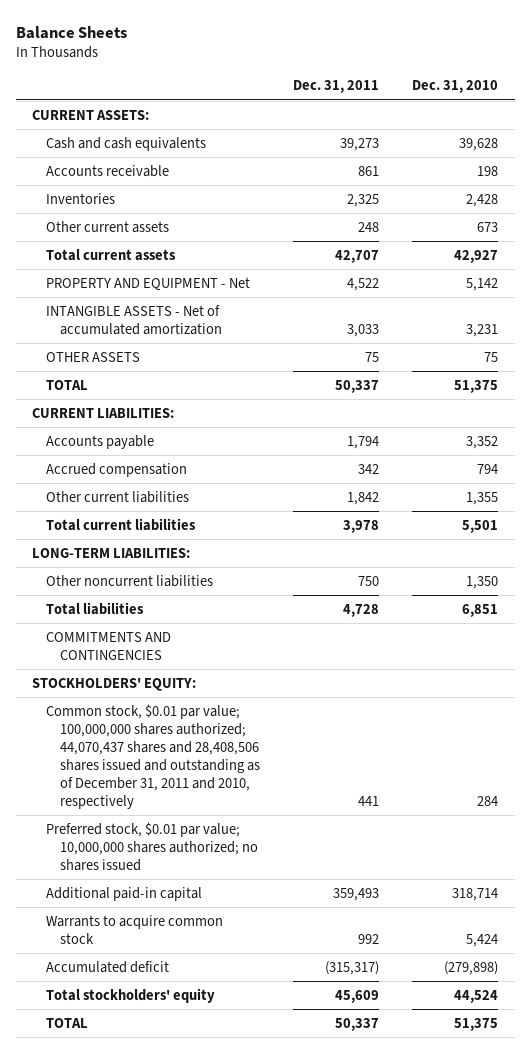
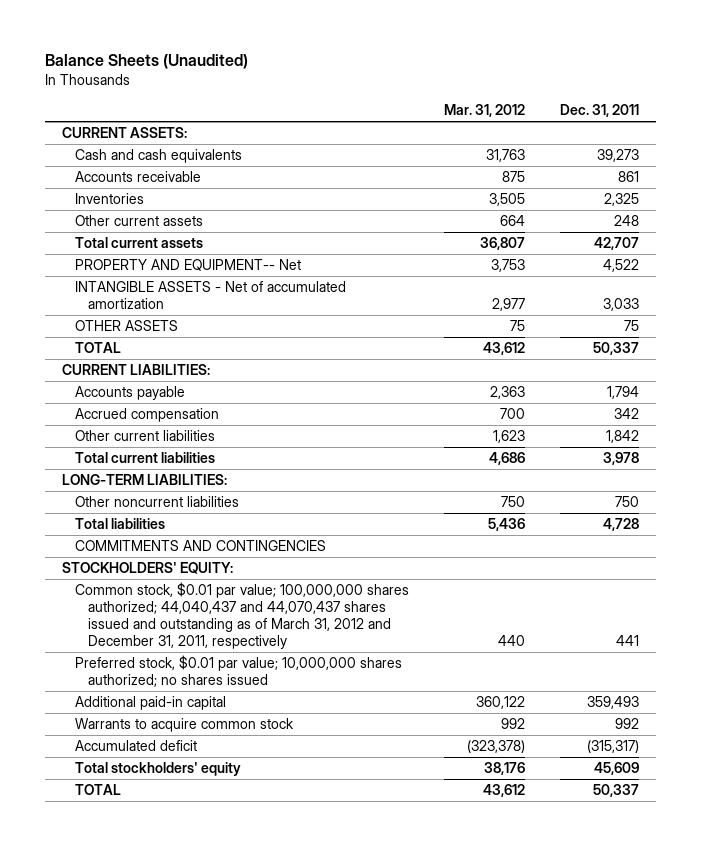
- Balance Sheets
+ Balance Sheets (Unaudited)
- | Dec. 31, 2011 | Dec. 31, 2010
+ | Mar. 31, 2012 | Dec. 31, 2011
- PROPERTY AND EQUIPMENT - Net | 4,522 | 5,142
+ PROPERTY AND EQUIPMENT-- Net | 3,753 | 4,522
- Common stock, $0.01 par value; 100,000,000 shares authorized; 44,070,437 shares and 28,408,506 shares issued and outstanding as of December 31, 2011 and 2010, respectively | 441 | 284
+ Common stock, $0.01 par value; 100,000,000 shares authorized; 44,040,437 and 44,070,437 shares issued and outstanding as of March 31, 2012 and December 31, 2011, respectively | 440 | 441

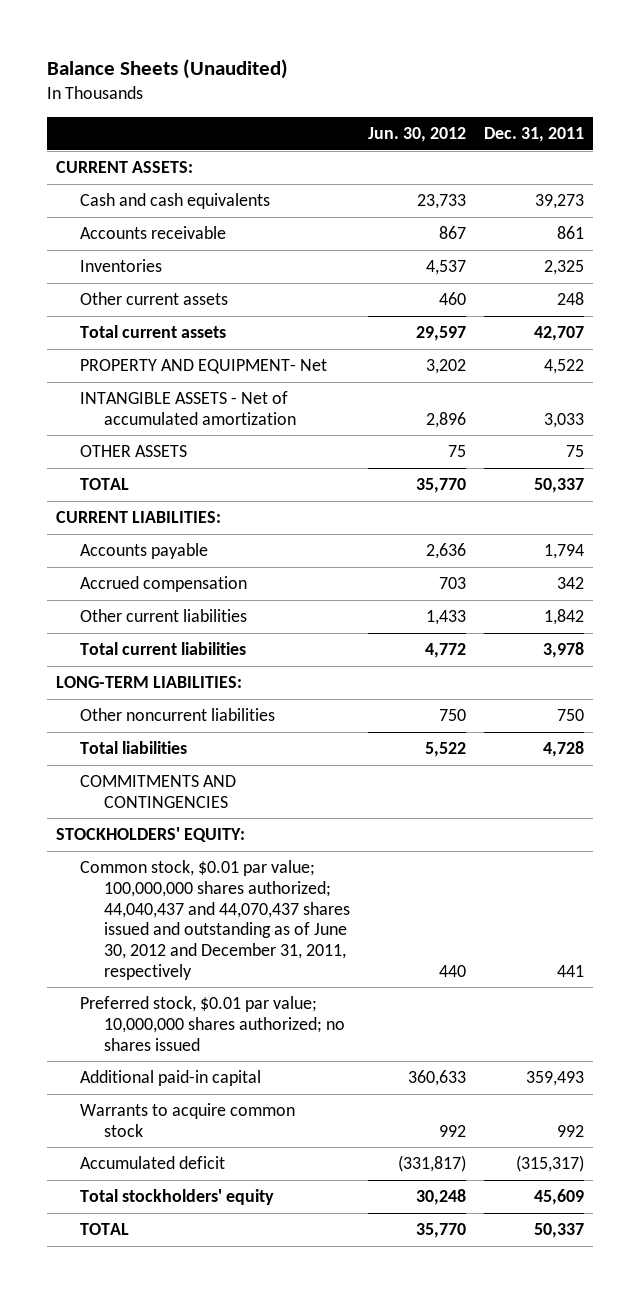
- | Mar. 31, 2012 | Dec. 31, 2011
+ | Jun. 30, 2012 | Dec. 31, 2011
- PROPERTY AND EQUIPMENT-- Net | 3,753 | 4,522
+ PROPERTY AND EQUIPMENT- Net | 3,202 | 4,522
- Common stock, $0.01 par value; 100,000,000 shares authorized; 44,040,437 and 44,070,437 shares issued and outstanding as of March 31, 2012 and December 31, 2011, respectively | 440 | 441
+ Common stock, $0.01 par value; 100,000,000 shares authorized; 44,040,437 and 44,070,437 shares issued and outstanding as of June 30, 2012 and December 31, 2011, respectively | 440 | 441

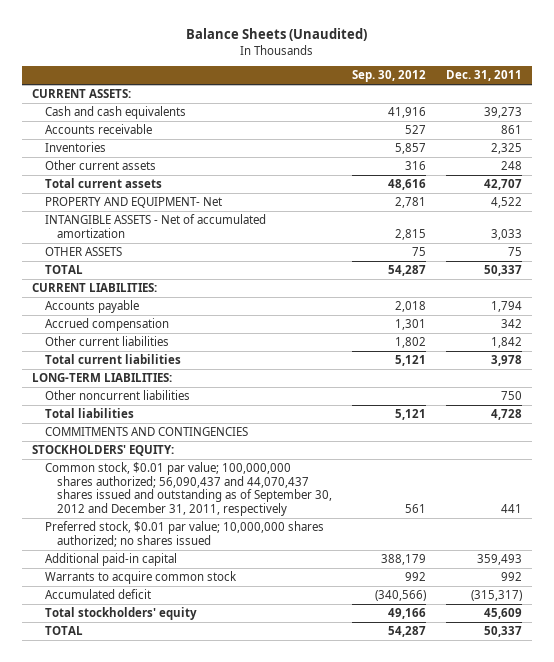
- | Jun. 30, 2012 | Dec. 31, 2011
+ | Sep. 30, 2012 | Dec. 31, 2011
- Common stock, $0.01 par value; 100,000,000 shares authorized; 44,040,437 and 44,070,437 shares issued and outstanding as of June 30, 2012 and December 31, 2011, respectively | 440 | 441
+ Common stock, $0.01 par value; 100,000,000 shares authorized; 56,090,437 and 44,070,437 shares issued and outstanding as of September 30, 2012 and December 31, 2011, respectively | 561 | 441

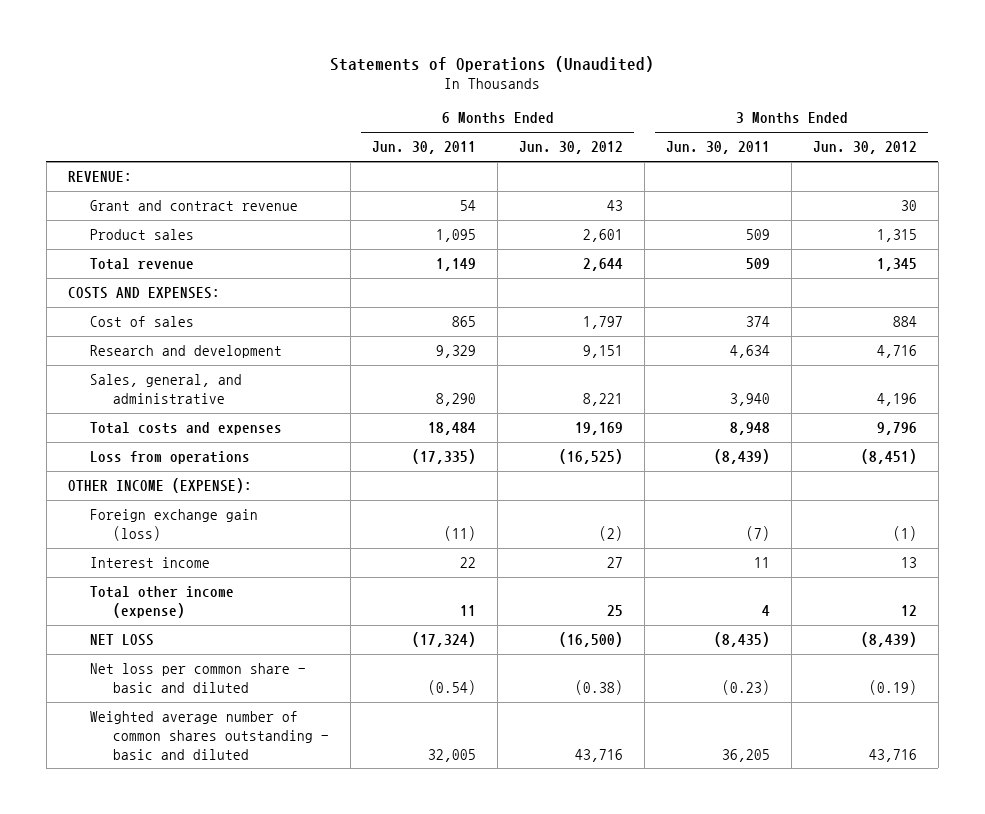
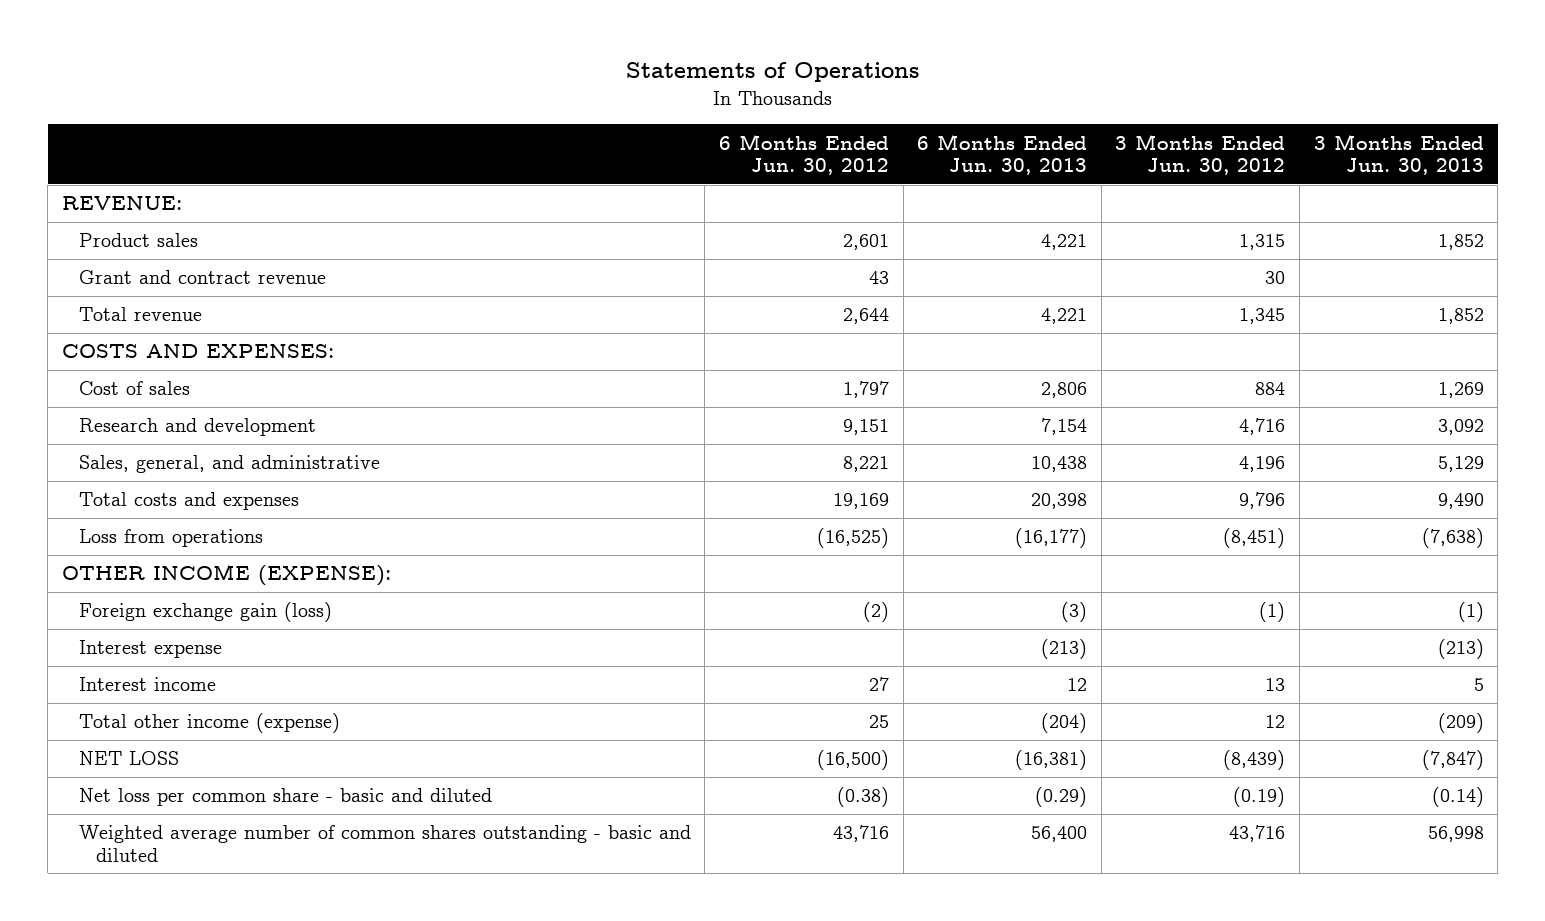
- Statements of Operations (Unaudited)
+ Statements of Operations
- | 6 Months Ended Jun. 30, 2011 | 6 Months Ended Jun. 30, 2012 | 3 Months Ended Jun. 30, 2011 | 3 Months Ended Jun. 30, 2012
+ | 6 Months Ended Jun. 30, 2012 | 6 Months Ended Jun. 30, 2013 | 3 Months Ended Jun. 30, 2012 | 3 Months Ended Jun. 30, 2013
moved down: Grant and contract revenue | 43 | | 30 |
+ Interest expense | | (213) | | (213)

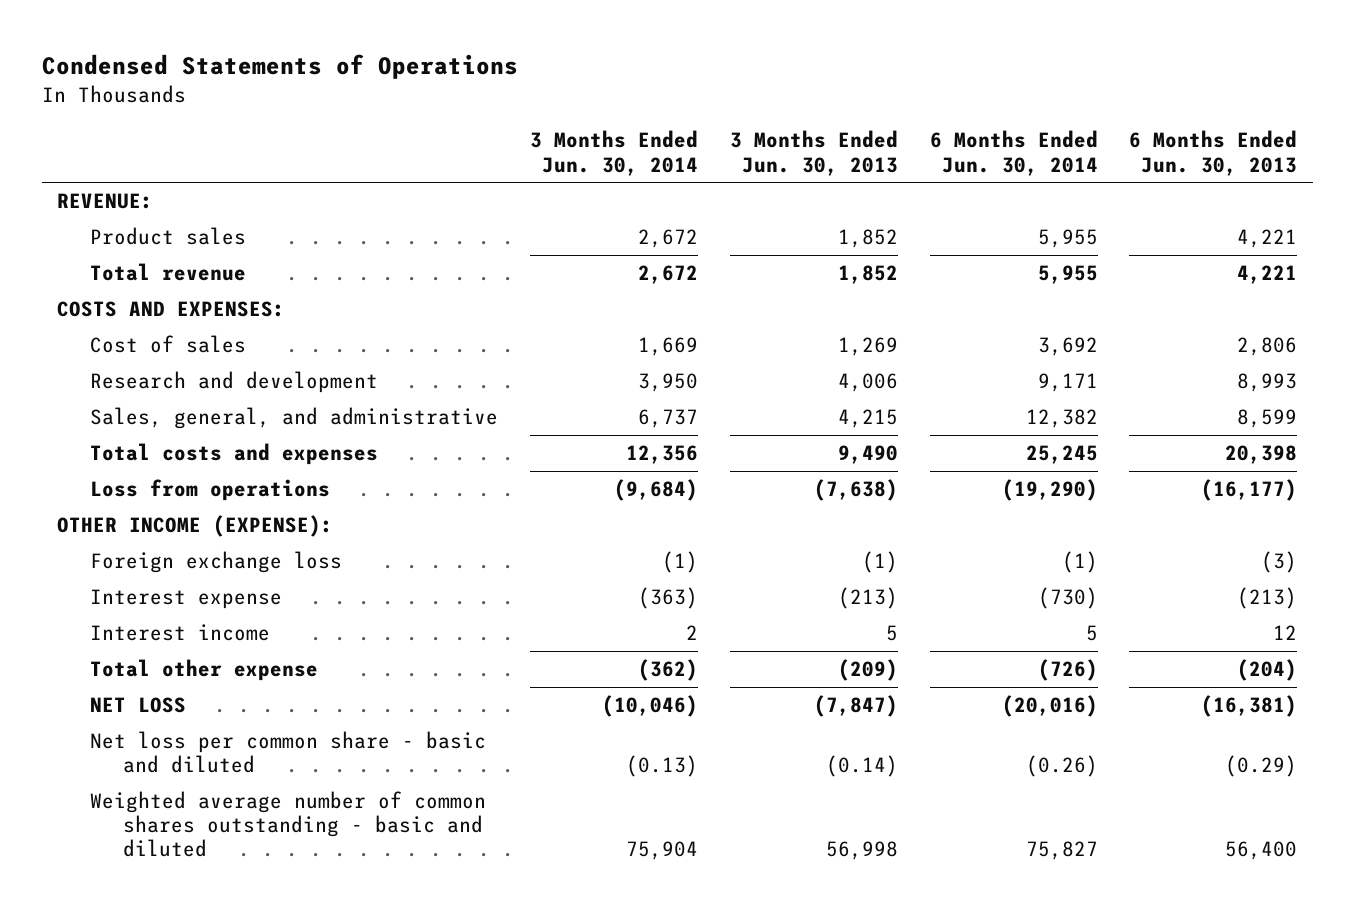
- Statements of Operations
+ Condensed Statements of Operations
- | 6 Months Ended Jun. 30, 2012 | 6 Months Ended Jun. 30, 2013 | 3 Months Ended Jun. 30, 2012 | 3 Months Ended Jun. 30, 2013
+ | 3 Months Ended Jun. 30, 2014 | 3 Months Ended Jun. 30, 2013 | 6 Months Ended Jun. 30, 2014 | 6 Months Ended Jun. 30, 2013
- Grant and contract revenue | 43 | | 30 |
- Research and development | 9,151 | 7,154 | 4,716 | 3,092
- Sales, general, and administrative | 8,221 | 10,438 | 4,196 | 5,129
+ Research and development | 3,950 | 4,006 | 9,171 | 8,993
+ Sales, general, and administrative | 6,737 | 4,215 | 12,382 | 8,599
- Foreign exchange gain (loss) | (2) | (3) | (1) | (1)
+ Foreign exchange loss | (1) | (1) | (1) | (3)
- Total other income (expense) | 25 | (204) | 12 | (209)
+ Total other expense | (362) | (209) | (726) | (204)

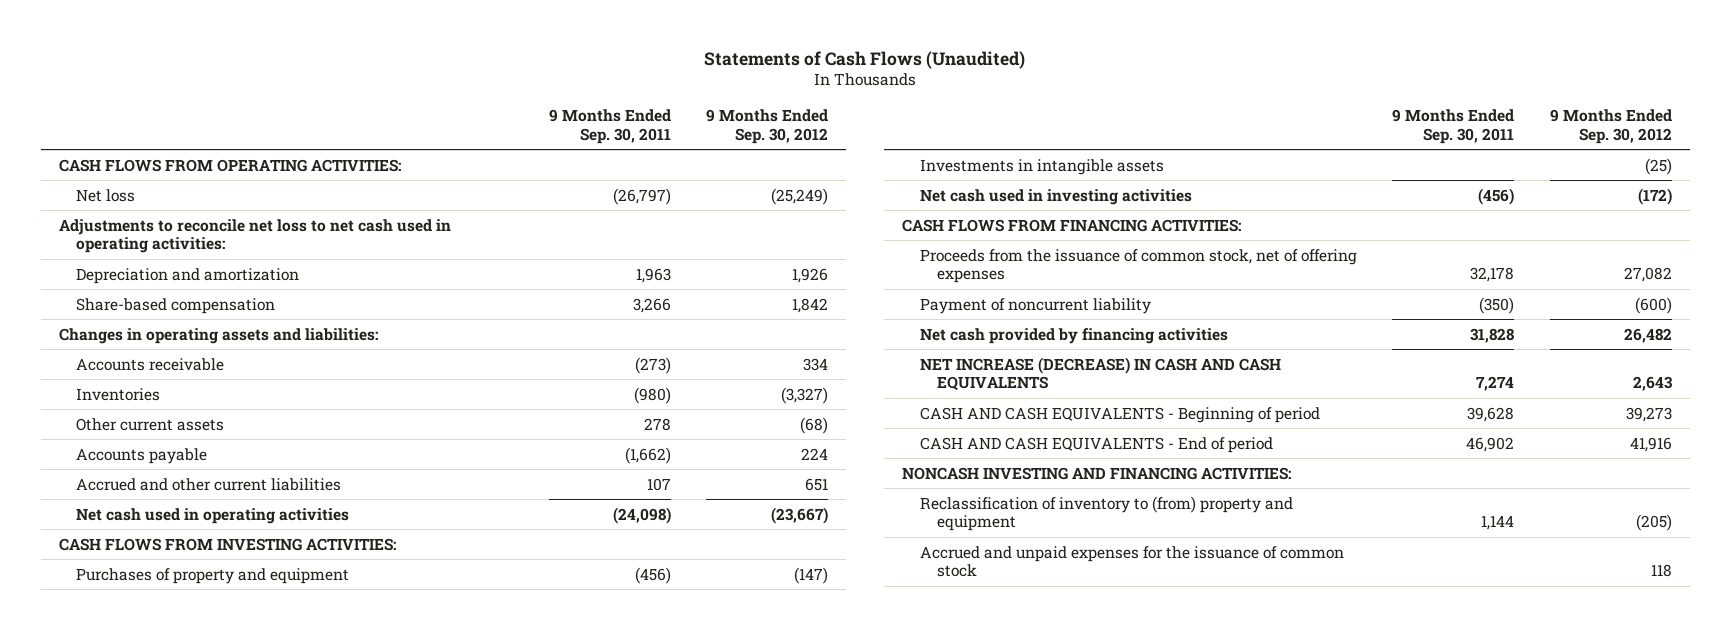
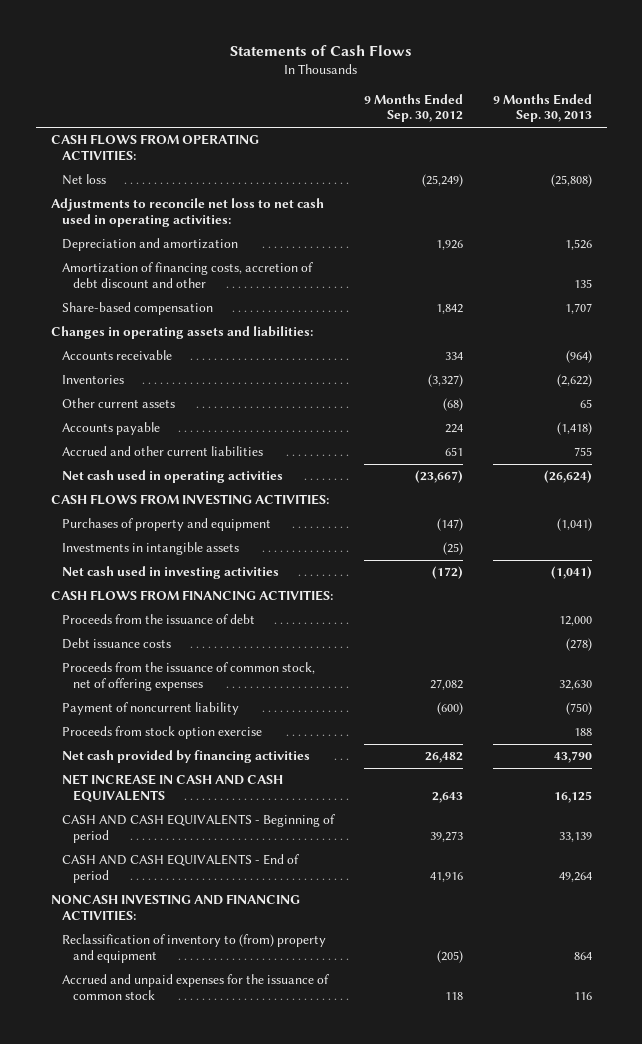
- Statements of Cash Flows (Unaudited)
+ Statements of Cash Flows
- | 9 Months Ended Sep. 30, 2011 | 9 Months Ended Sep. 30, 2012
+ | 9 Months Ended Sep. 30, 2012 | 9 Months Ended Sep. 30, 2013
+ Amortization of financing costs, accretion of debt discount and other | | 135
+ Proceeds from the issuance of debt | | 12,000
+ Debt issuance costs | | (278)
+ Proceeds from stock option exercise | | 188
- NET INCREASE (DECREASE) IN CASH AND CASH EQUIVALENTS | 7,274 | 2,643
+ NET INCREASE IN CASH AND CASH EQUIVALENTS | 2,643 | 16,125

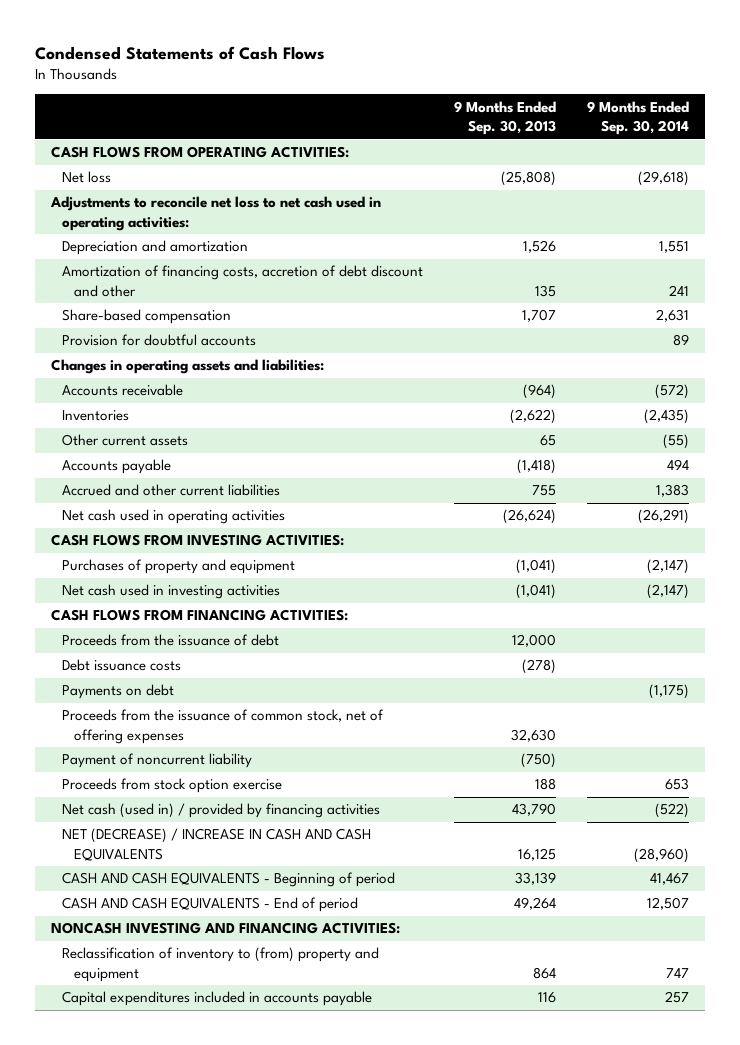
- Statements of Cash Flows
+ Condensed Statements of Cash Flows
- | 9 Months Ended Sep. 30, 2012 | 9 Months Ended Sep. 30, 2013
+ | 9 Months Ended Sep. 30, 2013 | 9 Months Ended Sep. 30, 2014
+ Provision for doubtful accounts | | 89
- Investments in intangible assets | (25) |
+ Payments on debt | | (1,175)
- Net cash provided by financing activities | 26,482 | 43,790
- NET INCREASE IN CASH AND CASH EQUIVALENTS | 2,643 | 16,125
+ Net cash (used in) / provided by financing activities | 43,790 | (522)
+ NET (DECREASE) / INCREASE IN CASH AND CASH EQUIVALENTS | 16,125 | (28,960)
- Accrued and unpaid expenses for the issuance of common stock | 118 | 116
+ Capital expenditures included in accounts payable | 116 | 257

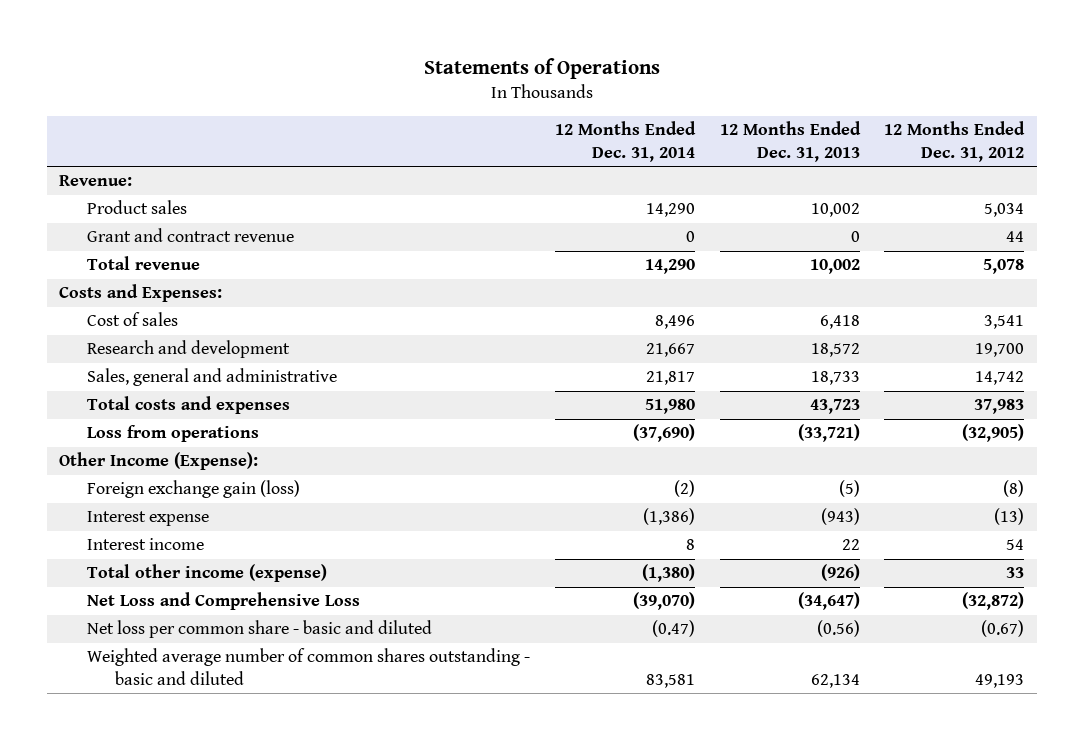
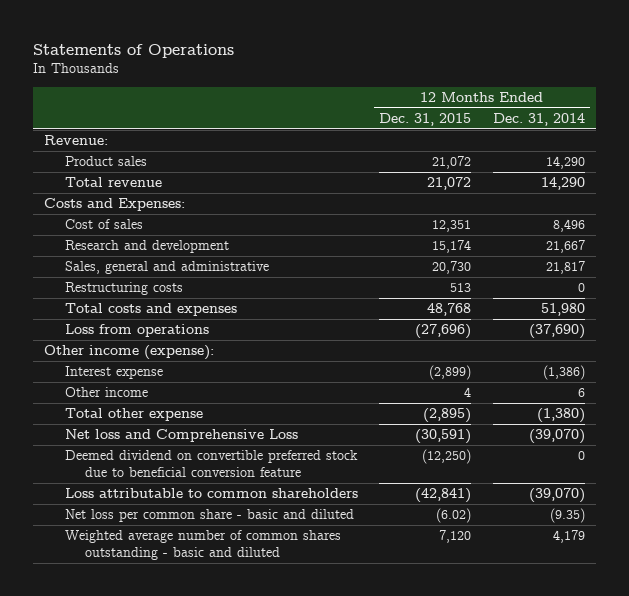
- | 12 Months Ended Dec. 31, 2014 | 12 Months Ended Dec. 31, 2013 | 12 Months Ended Dec. 31, 2012
+ | 12 Months Ended Dec. 31, 2015 | 12 Months Ended Dec. 31, 2014
- Grant and contract revenue | 0 | 0 | 44
+ Restructuring costs | 513 | 0
- Other Income (Expense):
- Foreign exchange gain (loss) | (2) | (5) | (8)
+ Other income (expense):
- Interest income | 8 | 22 | 54
- Total other income (expense) | (1,380) | (926) | 33
- Net Loss and Comprehensive Loss | (39,070) | (34,647) | (32,872)
- Net loss per common share - basic and diluted | (0.47) | (0.56) | (0.67)
- Weighted average number of common shares outstanding - basic and diluted | 83,581 | 62,134 | 49,193
+ Other income | 4 | 6
+ Total other expense | (2,895) | (1,380)
+ Net loss and Comprehensive Loss | (30,591) | (39,070)
+ Deemed dividend on convertible preferred stock due to beneficial conversion feature | (12,250) | 0
+ Loss attributable to common shareholders | (42,841) | (39,070)
+ Net loss per common share - basic and diluted | (6.02) | (9.35)
+ Weighted average number of common shares outstanding - basic and diluted | 7,120 | 4,179

